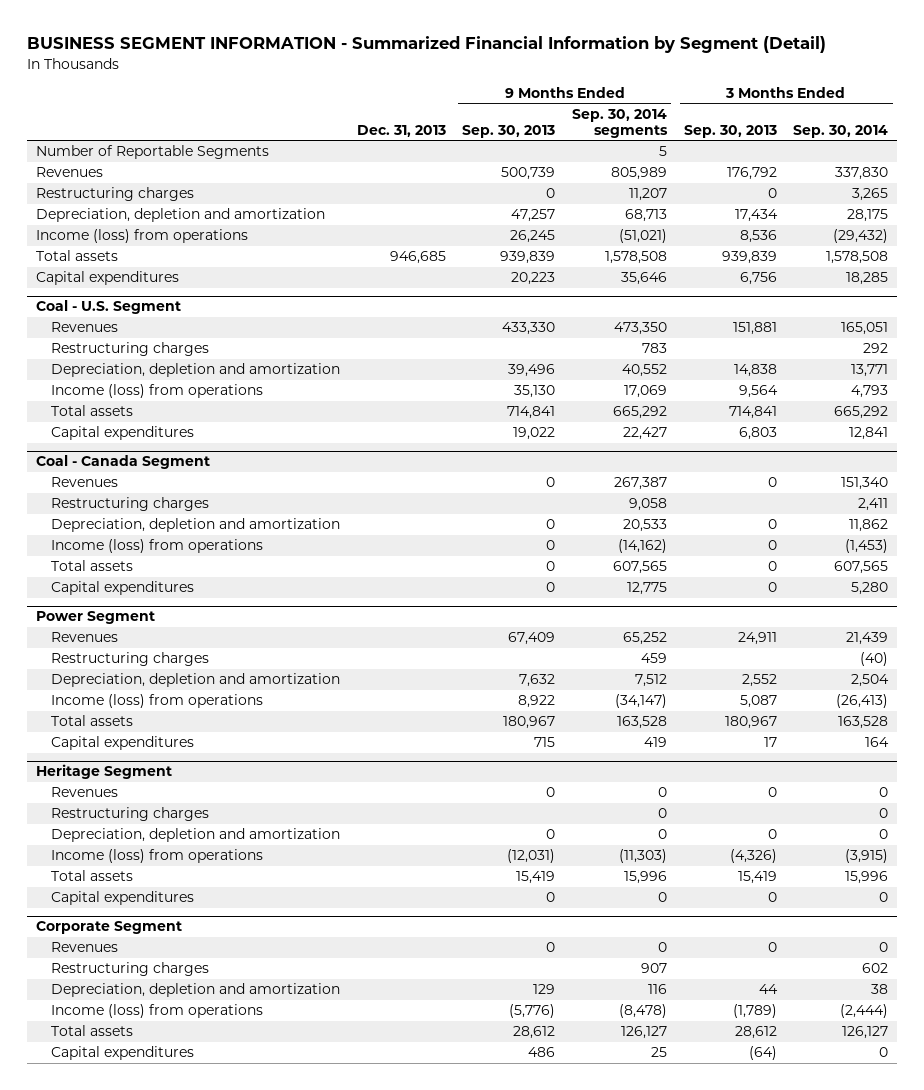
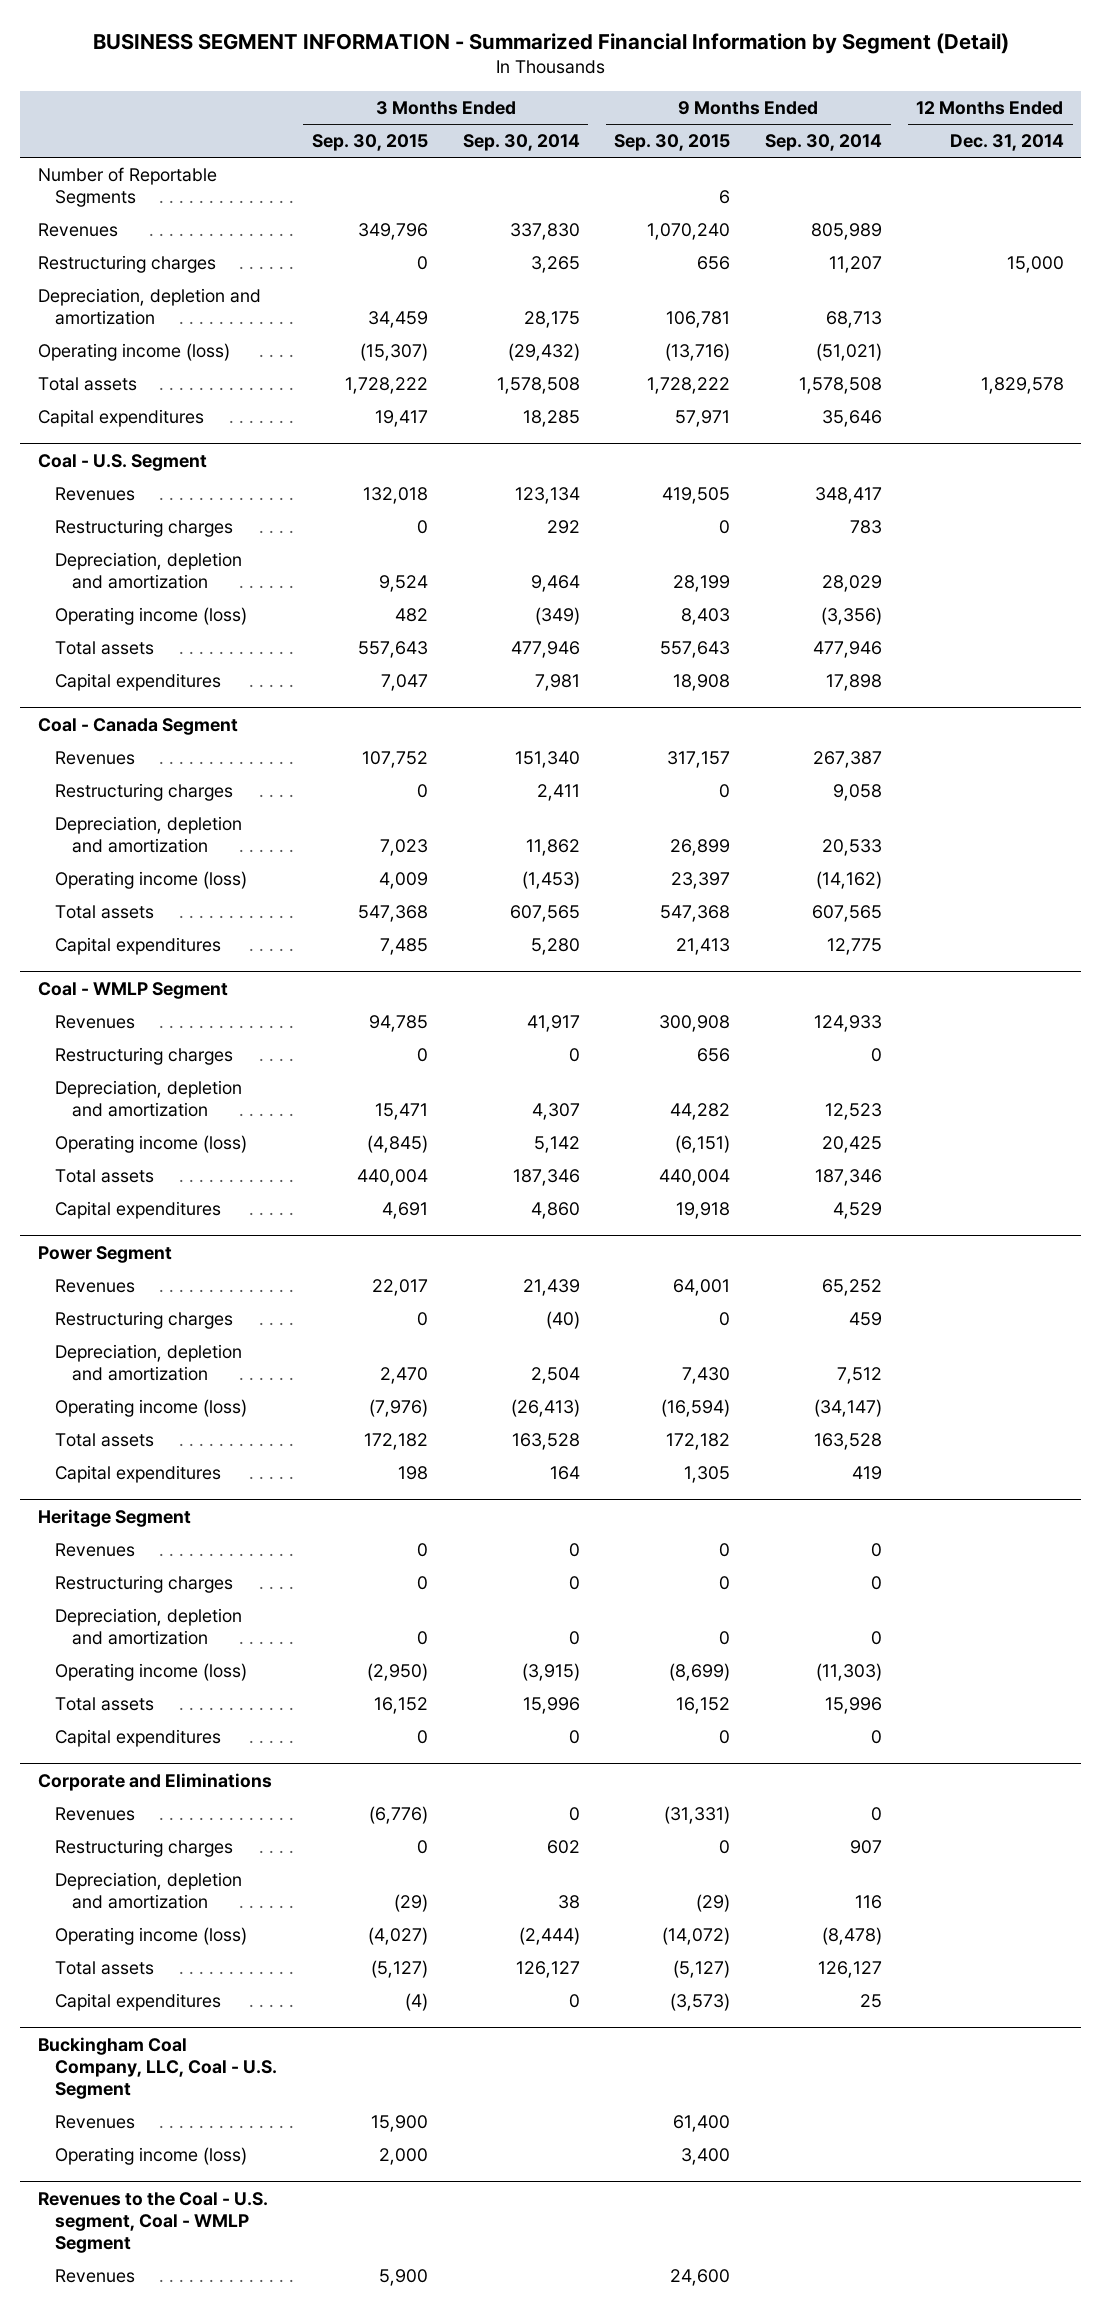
- | Dec. 31, 2013 | 9 Months Ended Sep. 30, 2013 | 9 Months Ended Sep. 30, 2014 segments | 3 Months Ended Sep. 30, 2013 | 3 Months Ended Sep. 30, 2014
+ | 3 Months Ended Sep. 30, 2015 | 3 Months Ended Sep. 30, 2014 | 9 Months Ended Sep. 30, 2015 | 9 Months Ended Sep. 30, 2014 | 12 Months Ended Dec. 31, 2014
- Income (loss) from operations | | 26,245 | (51,021) | 8,536 | (29,432)
+ Operating income (loss) | (15,307) | (29,432) | (13,716) | (51,021) |
@ Coal - U.S. Segment
- Revenues | | 433,330 | 473,350 | 151,881 | 165,051
+ Revenues | 132,018 | 123,134 | 419,505 | 348,417 |
- Depreciation, depletion and amortization | | 39,496 | 40,552 | 14,838 | 13,771
- Income (loss) from operations | | 35,130 | 17,069 | 9,564 | 4,793
- Total assets | | 714,841 | 665,292 | 714,841 | 665,292
- Capital expenditures | | 19,022 | 22,427 | 6,803 | 12,841
+ Depreciation, depletion and amortization | 9,524 | 9,464 | 28,199 | 28,029 |
+ Operating income (loss) | 482 | (349) | 8,403 | (3,356) |
+ Total assets | 557,643 | 477,946 | 557,643 | 477,946 |
+ Capital expenditures | 7,047 | 7,981 | 18,908 | 17,898 |
@ Coal - Canada Segment
- Income (loss) from operations | | 0 | (14,162) | 0 | (1,453)
+ Operating income (loss) | 4,009 | (1,453) | 23,397 | (14,162) |
+ Coal - WMLP Segment
+ Revenues | 94,785 | 41,917 | 300,908 | 124,933 |
+ Restructuring charges | 0 | 0 | 656 | 0 |
+ Depreciation, depletion and amortization | 15,471 | 4,307 | 44,282 | 12,523 |
+ Operating income (loss) | (4,845) | 5,142 | (6,151) | 20,425 |
+ Total assets | 440,004 | 187,346 | 440,004 | 187,346 |
+ Capital expenditures | 4,691 | 4,860 | 19,918 | 4,529 |
@ Power Segment
- Income (loss) from operations | | 8,922 | (34,147) | 5,087 | (26,413)
+ Operating income (loss) | (7,976) | (26,413) | (16,594) | (34,147) |
@ Heritage Segment
- Income (loss) from operations | | (12,031) | (11,303) | (4,326) | (3,915)
+ Operating income (loss) | (2,950) | (3,915) | (8,699) | (11,303) |
- Corporate Segment
+ Corporate and Eliminations
- Income (loss) from operations | | (5,776) | (8,478) | (1,789) | (2,444)
+ Operating income (loss) | (4,027) | (2,444) | (14,072) | (8,478) |
+ Buckingham Coal Company, LLC, Coal - U.S. Segment
+ Revenues | 15,900 | | 61,400 | |
+ Operating income (loss) | 2,000 | | 3,400 | |
+ Revenues to the Coal - U.S. segment, Coal - WMLP Segment
+ Revenues | 5,900 | | 24,600 | |

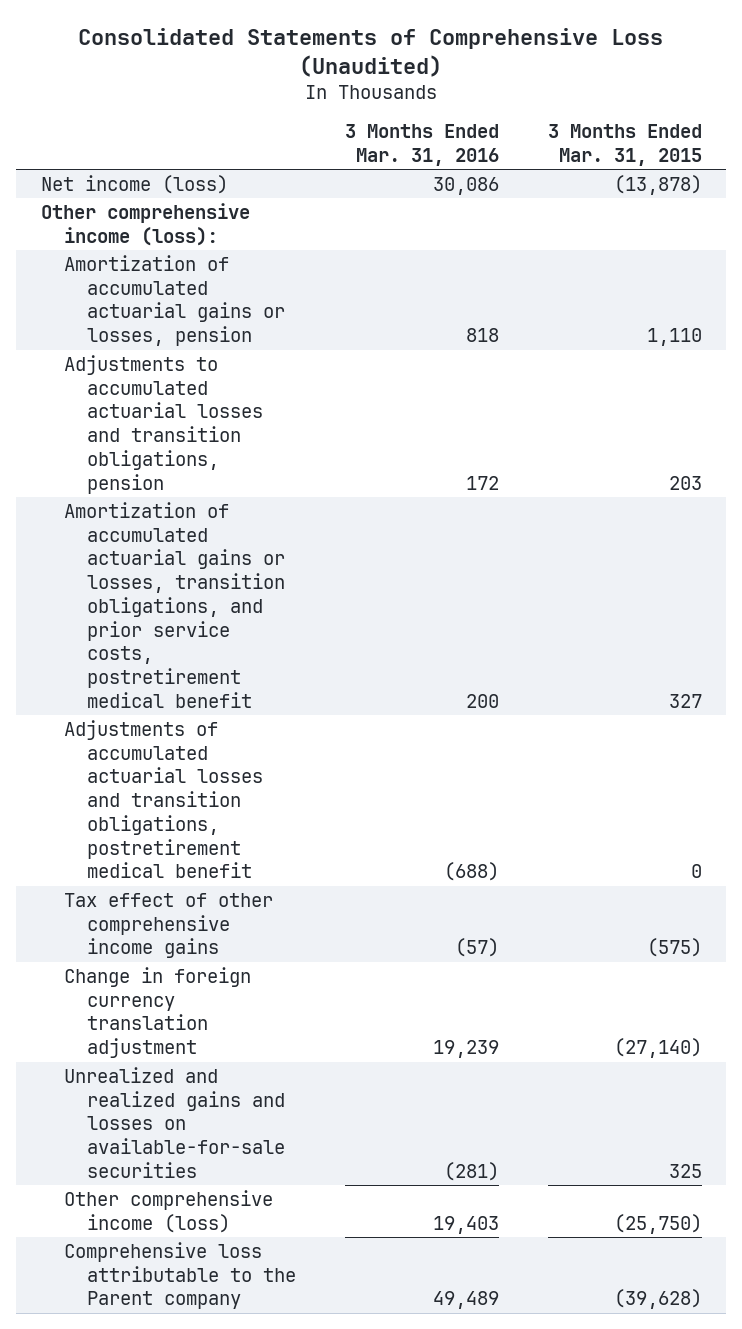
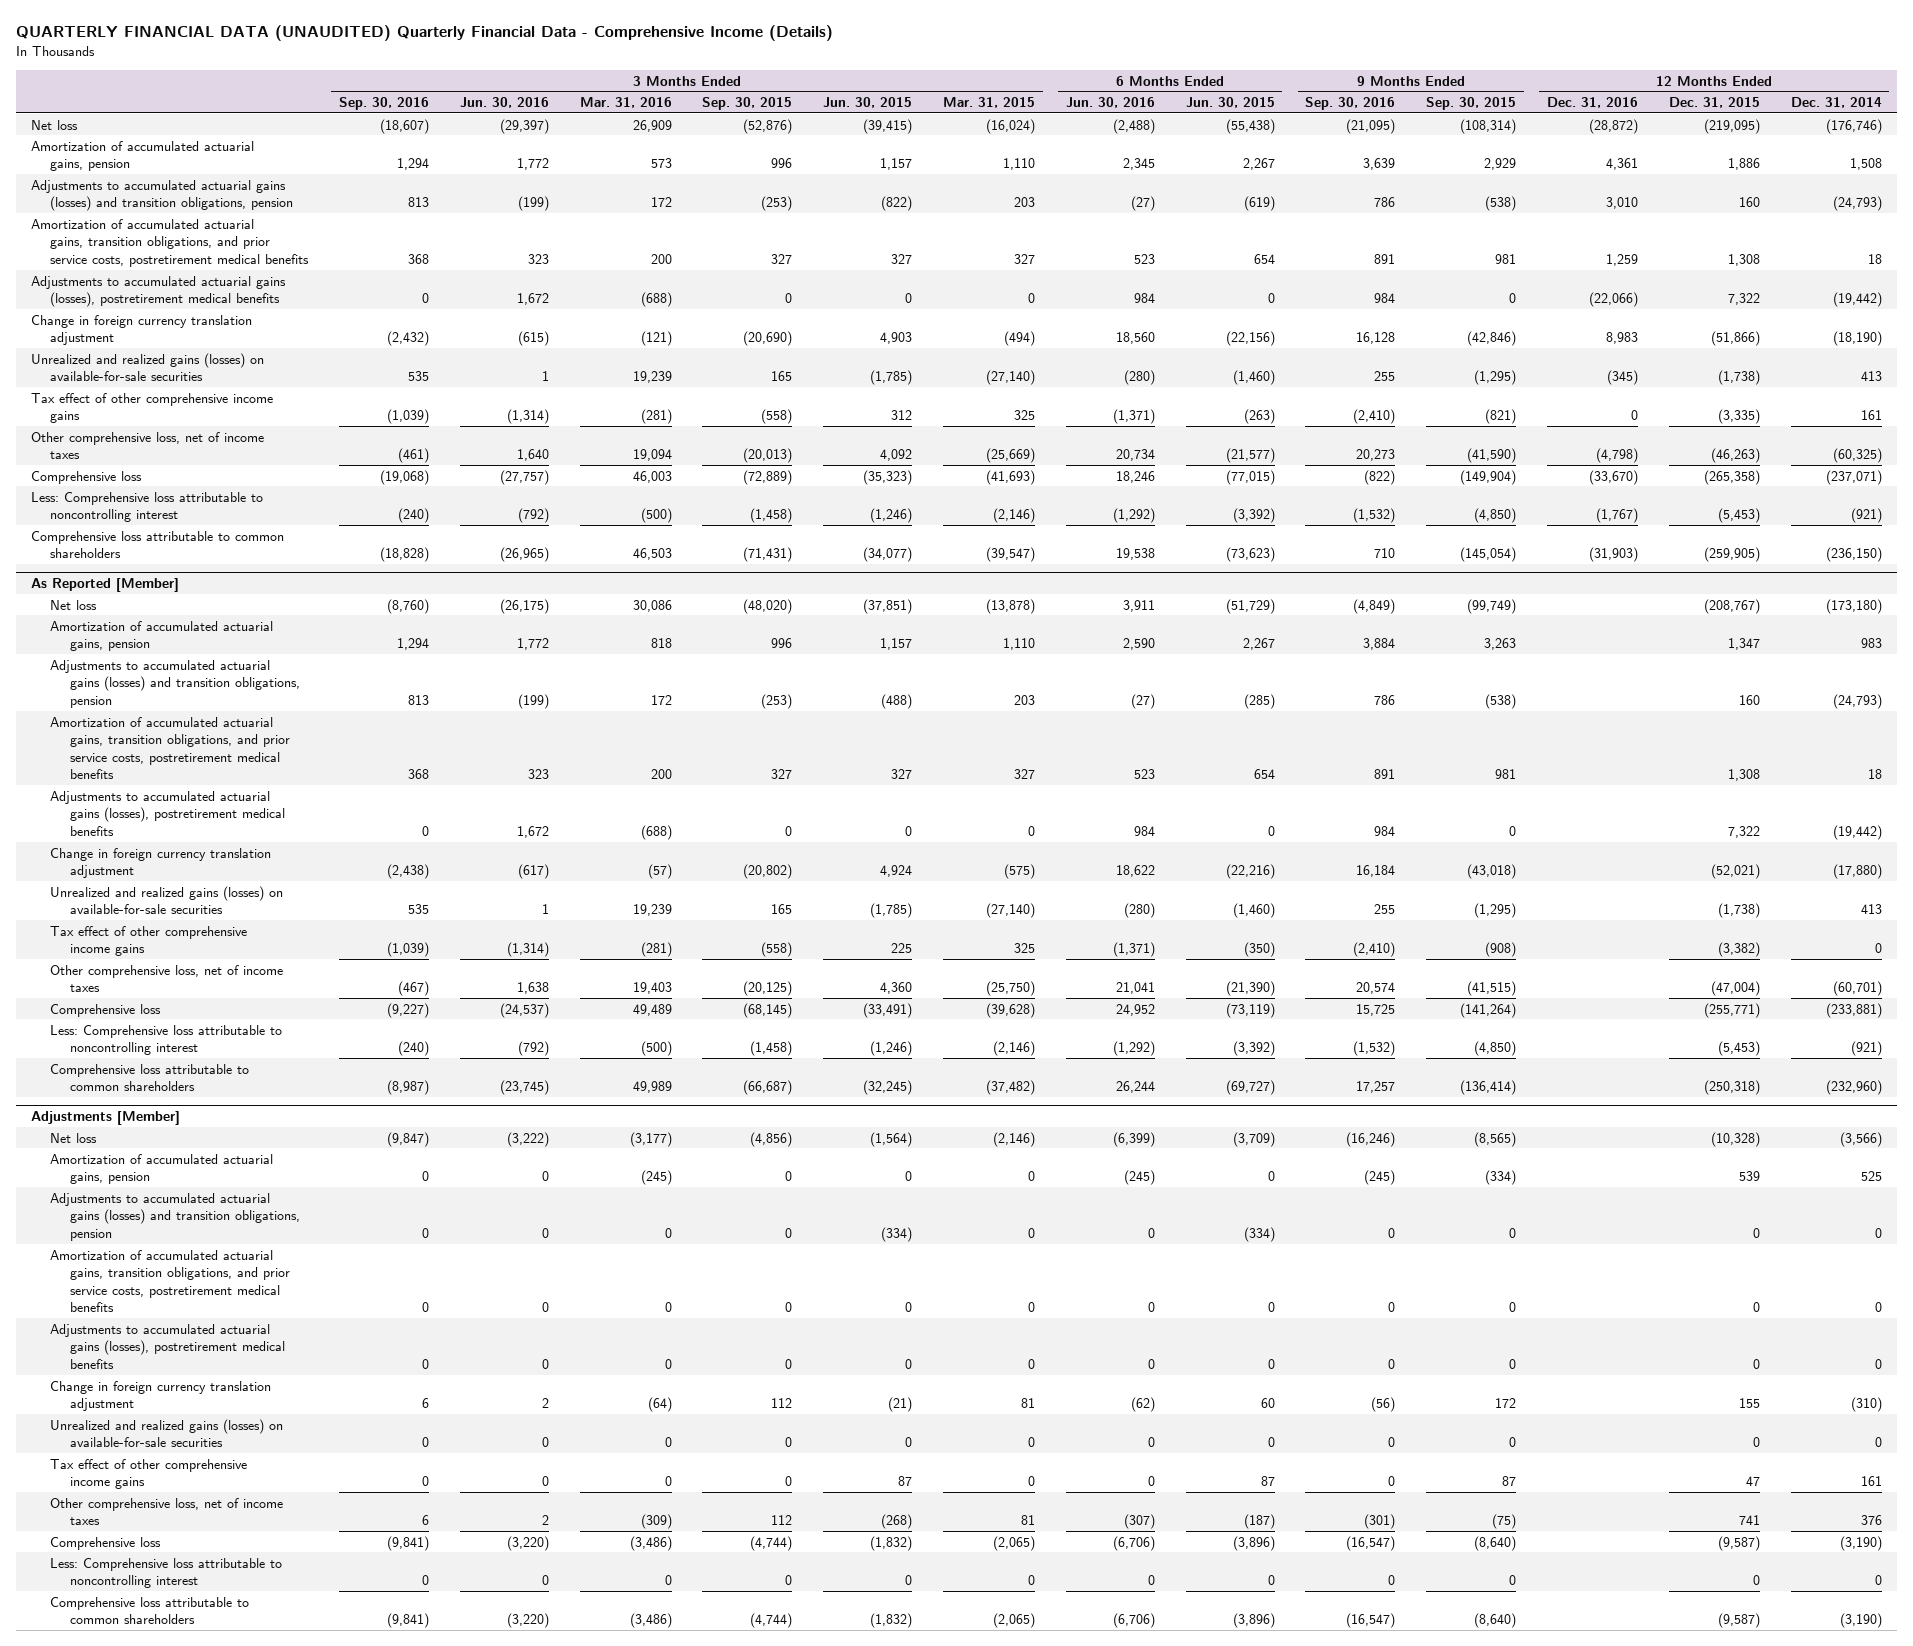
- Consolidated Statements of Comprehensive Loss (Unaudited)
+ QUARTERLY FINANCIAL DATA (UNAUDITED) Quarterly Financial Data - Comprehensive Income (Details)
- | 3 Months Ended Mar. 31, 2016 | 3 Months Ended Mar. 31, 2015
+ | 3 Months Ended Sep. 30, 2016 | 3 Months Ended Jun. 30, 2016 | 3 Months Ended Mar. 31, 2016 | 3 Months Ended Sep. 30, 2015 | 3 Months Ended Jun. 30, 2015 | 3 Months Ended Mar. 31, 2015 | 6 Months Ended Jun. 30, 2016 | 6 Months Ended Jun. 30, 2015 | 9 Months Ended Sep. 30, 2016 | 9 Months Ended Sep. 30, 2015 | 12 Months Ended Dec. 31, 2016 | 12 Months Ended Dec. 31, 2015 | 12 Months Ended Dec. 31, 2014
- Net income (loss) | 30,086 | (13,878)
- Other comprehensive income (loss):
- Amortization of accumulated actuarial gains or losses, pension | 818 | 1,110
- Adjustments to accumulated actuarial losses and transition obligations, pension | 172 | 203
- Amortization of accumulated actuarial gains or losses, transition obligations, and prior service costs, postretirement medical benefit | 200 | 327
- Adjustments of accumulated actuarial losses and transition obligations, postretirement medical benefit | (688) | 0
- Tax effect of other comprehensive income gains | (57) | (575)
- Change in foreign currency translation adjustment | 19,239 | (27,140)
- Unrealized and realized gains and losses on available-for-sale securities | (281) | 325
- Other comprehensive income (loss) | 19,403 | (25,750)
- Comprehensive loss attributable to the Parent company | 49,489 | (39,628)
+ Net loss | (18,607) | (29,397) | 26,909 | (52,876) | (39,415) | (16,024) | (2,488) | (55,438) | (21,095) | (108,314) | (28,872) | (219,095) | (176,746)
+ Amortization of accumulated actuarial gains, pension | 1,294 | 1,772 | 573 | 996 | 1,157 | 1,110 | 2,345 | 2,267 | 3,639 | 2,929 | 4,361 | 1,886 | 1,508
+ Adjustments to accumulated actuarial gains (losses) and transition obligations, pension | 813 | (199) | 172 | (253) | (822) | 203 | (27) | (619) | 786 | (538) | 3,010 | 160 | (24,793)
+ Amortization of accumulated actuarial gains, transition obligations, and prior service costs, postretirement medical benefits | 368 | 323 | 200 | 327 | 327 | 327 | 523 | 654 | 891 | 981 | 1,259 | 1,308 | 18
+ Adjustments to accumulated actuarial gains (losses), postretirement medical benefits | 0 | 1,672 | (688) | 0 | 0 | 0 | 984 | 0 | 984 | 0 | (22,066) | 7,322 | (19,442)
+ Change in foreign currency translation adjustment | (2,432) | (615) | (121) | (20,690) | 4,903 | (494) | 18,560 | (22,156) | 16,128 | (42,846) | 8,983 | (51,866) | (18,190)
+ Unrealized and realized gains (losses) on available-for-sale securities | 535 | 1 | 19,239 | 165 | (1,785) | (27,140) | (280) | (1,460) | 255 | (1,295) | (345) | (1,738) | 413
+ Tax effect of other comprehensive income gains | (1,039) | (1,314) | (281) | (558) | 312 | 325 | (1,371) | (263) | (2,410) | (821) | 0 | (3,335) | 161
+ Other comprehensive loss, net of income taxes | (461) | 1,640 | 19,094 | (20,013) | 4,092 | (25,669) | 20,734 | (21,577) | 20,273 | (41,590) | (4,798) | (46,263) | (60,325)
+ Comprehensive loss | (19,068) | (27,757) | 46,003 | (72,889) | (35,323) | (41,693) | 18,246 | (77,015) | (822) | (149,904) | (33,670) | (265,358) | (237,071)
+ Less: Comprehensive loss attributable to noncontrolling interest | (240) | (792) | (500) | (1,458) | (1,246) | (2,146) | (1,292) | (3,392) | (1,532) | (4,850) | (1,767) | (5,453) | (921)
+ Comprehensive loss attributable to common shareholders | (18,828) | (26,965) | 46,503 | (71,431) | (34,077) | (39,547) | 19,538 | (73,623) | 710 | (145,054) | (31,903) | (259,905) | (236,150)
+ As Reported [Member]
+ Net loss | (8,760) | (26,175) | 30,086 | (48,020) | (37,851) | (13,878) | 3,911 | (51,729) | (4,849) | (99,749) | | (208,767) | (173,180)
+ Amortization of accumulated actuarial gains, pension | 1,294 | 1,772 | 818 | 996 | 1,157 | 1,110 | 2,590 | 2,267 | 3,884 | 3,263 | | 1,347 | 983
+ Adjustments to accumulated actuarial gains (losses) and transition obligations, pension | 813 | (199) | 172 | (253) | (488) | 203 | (27) | (285) | 786 | (538) | | 160 | (24,793)
+ Amortization of accumulated actuarial gains, transition obligations, and prior service costs, postretirement medical benefits | 368 | 323 | 200 | 327 | 327 | 327 | 523 | 654 | 891 | 981 | | 1,308 | 18
+ Adjustments to accumulated actuarial gains (losses), postretirement medical benefits | 0 | 1,672 | (688) | 0 | 0 | 0 | 984 | 0 | 984 | 0 | | 7,322 | (19,442)
+ Change in foreign currency translation adjustment | (2,438) | (617) | (57) | (20,802) | 4,924 | (575) | 18,622 | (22,216) | 16,184 | (43,018) | | (52,021) | (17,880)
+ Unrealized and realized gains (losses) on available-for-sale securities | 535 | 1 | 19,239 | 165 | (1,785) | (27,140) | (280) | (1,460) | 255 | (1,295) | | (1,738) | 413
+ Tax effect of other comprehensive income gains | (1,039) | (1,314) | (281) | (558) | 225 | 325 | (1,371) | (350) | (2,410) | (908) | | (3,382) | 0
+ Other comprehensive loss, net of income taxes | (467) | 1,638 | 19,403 | (20,125) | 4,360 | (25,750) | 21,041 | (21,390) | 20,574 | (41,515) | | (47,004) | (60,701)
+ Comprehensive loss | (9,227) | (24,537) | 49,489 | (68,145) | (33,491) | (39,628) | 24,952 | (73,119) | 15,725 | (141,264) | | (255,771) | (233,881)
+ Less: Comprehensive loss attributable to noncontrolling interest | (240) | (792) | (500) | (1,458) | (1,246) | (2,146) | (1,292) | (3,392) | (1,532) | (4,850) | | (5,453) | (921)
+ Comprehensive loss attributable to common shareholders | (8,987) | (23,745) | 49,989 | (66,687) | (32,245) | (37,482) | 26,244 | (69,727) | 17,257 | (136,414) | | (250,318) | (232,960)
+ Adjustments [Member]
+ Net loss | (9,847) | (3,222) | (3,177) | (4,856) | (1,564) | (2,146) | (6,399) | (3,709) | (16,246) | (8,565) | | (10,328) | (3,566)
+ Amortization of accumulated actuarial gains, pension | 0 | 0 | (245) | 0 | 0 | 0 | (245) | 0 | (245) | (334) | | 539 | 525
+ Adjustments to accumulated actuarial gains (losses) and transition obligations, pension | 0 | 0 | 0 | 0 | (334) | 0 | 0 | (334) | 0 | 0 | | 0 | 0
+ Amortization of accumulated actuarial gains, transition obligations, and prior service costs, postretirement medical benefits | 0 | 0 | 0 | 0 | 0 | 0 | 0 | 0 | 0 | 0 | | 0 | 0
+ Adjustments to accumulated actuarial gains (losses), postretirement medical benefits | 0 | 0 | 0 | 0 | 0 | 0 | 0 | 0 | 0 | 0 | | 0 | 0
+ Change in foreign currency translation adjustment | 6 | 2 | (64) | 112 | (21) | 81 | (62) | 60 | (56) | 172 | | 155 | (310)
+ Unrealized and realized gains (losses) on available-for-sale securities | 0 | 0 | 0 | 0 | 0 | 0 | 0 | 0 | 0 | 0 | | 0 | 0
+ Tax effect of other comprehensive income gains | 0 | 0 | 0 | 0 | 87 | 0 | 0 | 87 | 0 | 87 | | 47 | 161
+ Other comprehensive loss, net of income taxes | 6 | 2 | (309) | 112 | (268) | 81 | (307) | (187) | (301) | (75) | | 741 | 376
+ Comprehensive loss | (9,841) | (3,220) | (3,486) | (4,744) | (1,832) | (2,065) | (6,706) | (3,896) | (16,547) | (8,640) | | (9,587) | (3,190)
+ Less: Comprehensive loss attributable to noncontrolling interest | 0 | 0 | 0 | 0 | 0 | 0 | 0 | 0 | 0 | 0 | | 0 | 0
+ Comprehensive loss attributable to common shareholders | (9,841) | (3,220) | (3,486) | (4,744) | (1,832) | (2,065) | (6,706) | (3,896) | (16,547) | (8,640) | | (9,587) | (3,190)

